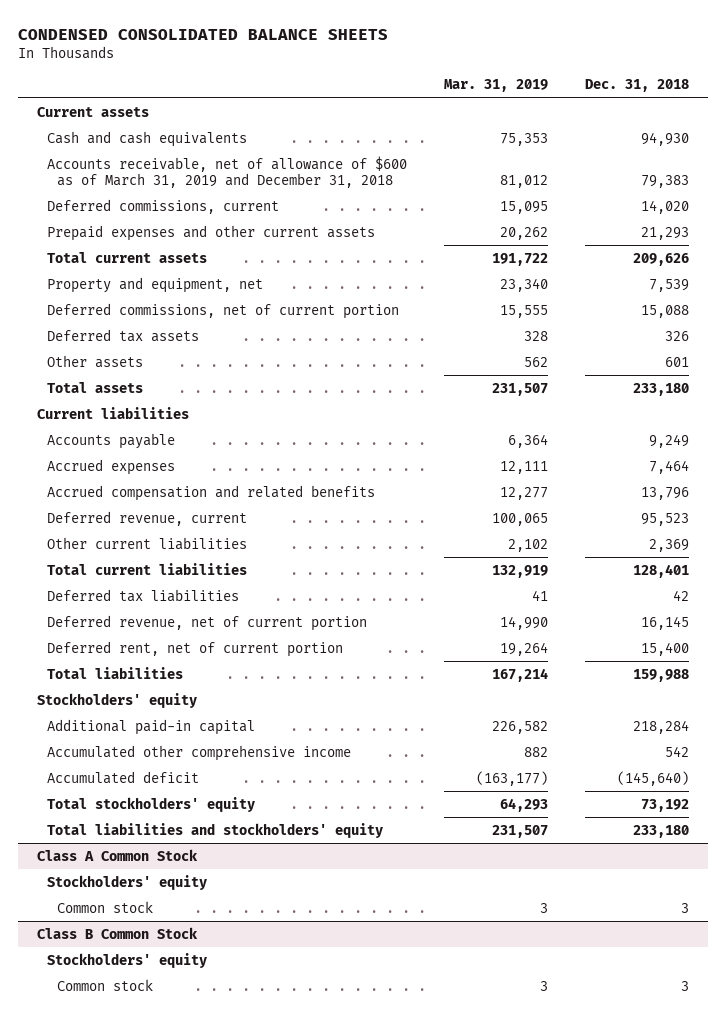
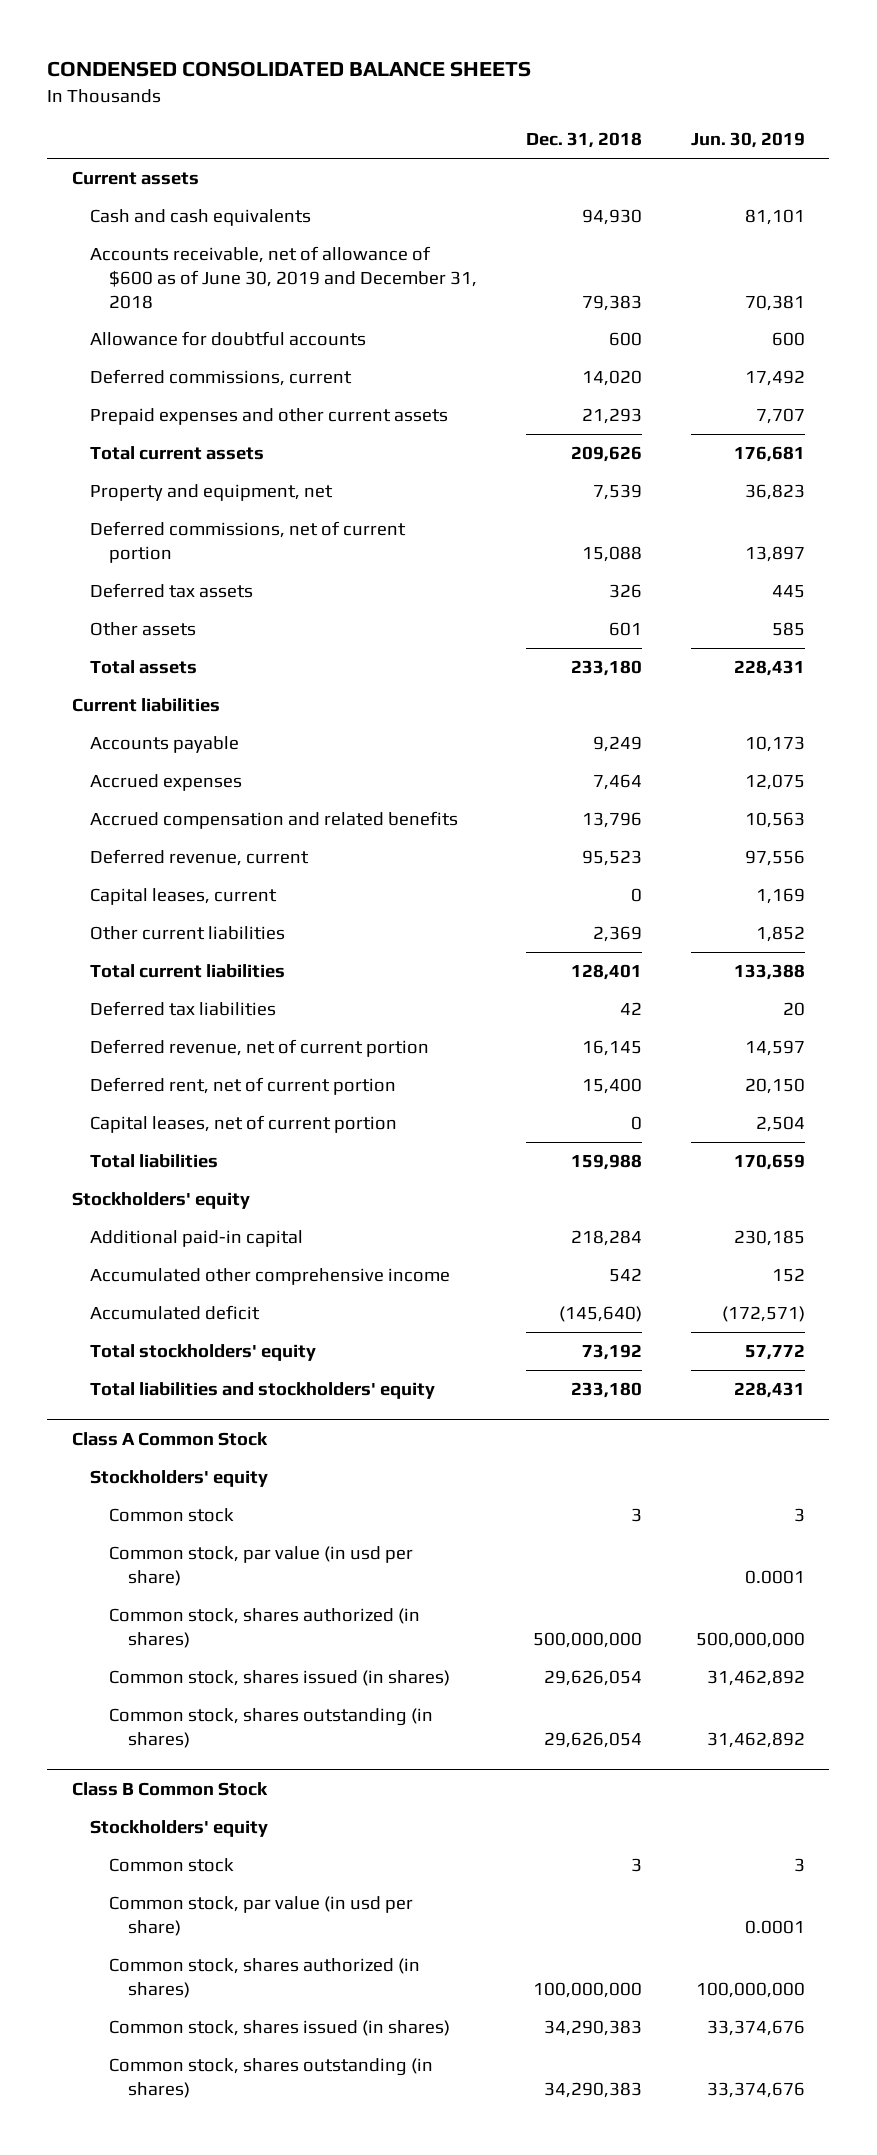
- | Mar. 31, 2019 | Dec. 31, 2018
+ | Dec. 31, 2018 | Jun. 30, 2019
- Accounts receivable, net of allowance of $600 as of March 31, 2019 and December 31, 2018 | 81,012 | 79,383
+ Accounts receivable, net of allowance of $600 as of June 30, 2019 and December 31, 2018 | 79,383 | 70,381
+ Allowance for doubtful accounts | 600 | 600
+ Capital leases, current | 0 | 1,169
+ Capital leases, net of current portion | 0 | 2,504
@ Class A Common Stock
+ Common stock, par value (in usd per share) | | 0.0001
+ Common stock, shares authorized (in shares) | 500,000,000 | 500,000,000
+ Common stock, shares issued (in shares) | 29,626,054 | 31,462,892
+ Common stock, shares outstanding (in shares) | 29,626,054 | 31,462,892
@ Class B Common Stock
+ Common stock, par value (in usd per share) | | 0.0001
+ Common stock, shares authorized (in shares) | 100,000,000 | 100,000,000
+ Common stock, shares issued (in shares) | 34,290,383 | 33,374,676
+ Common stock, shares outstanding (in shares) | 34,290,383 | 33,374,676

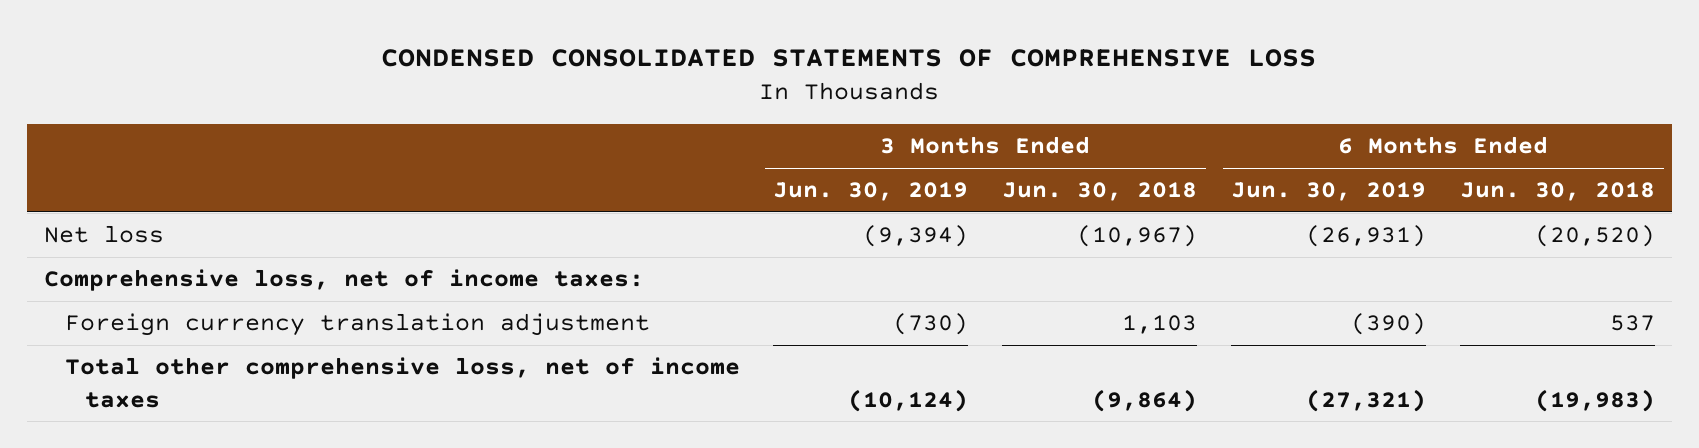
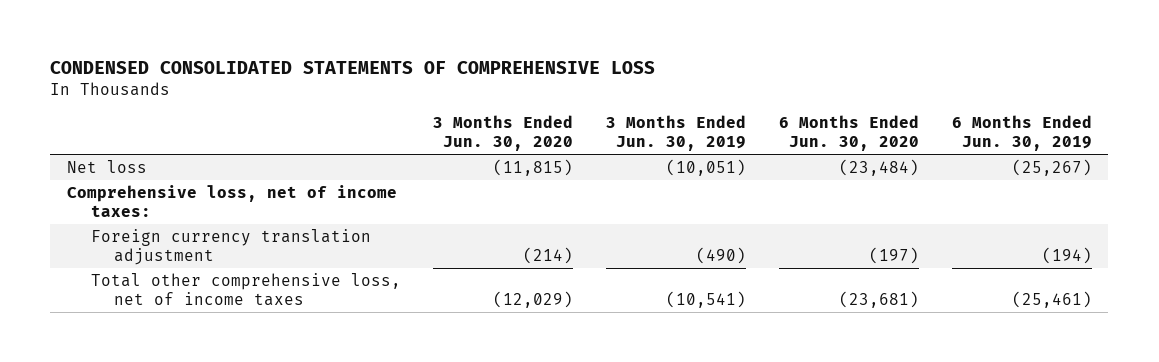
- | 3 Months Ended Jun. 30, 2019 | 3 Months Ended Jun. 30, 2018 | 6 Months Ended Jun. 30, 2019 | 6 Months Ended Jun. 30, 2018
+ | 3 Months Ended Jun. 30, 2020 | 3 Months Ended Jun. 30, 2019 | 6 Months Ended Jun. 30, 2020 | 6 Months Ended Jun. 30, 2019
- Net loss | (9,394) | (10,967) | (26,931) | (20,520)
+ Net loss | (11,815) | (10,051) | (23,484) | (25,267)
- Foreign currency translation adjustment | (730) | 1,103 | (390) | 537
- Total other comprehensive loss, net of income taxes | (10,124) | (9,864) | (27,321) | (19,983)
+ Foreign currency translation adjustment | (214) | (490) | (197) | (194)
+ Total other comprehensive loss, net of income taxes | (12,029) | (10,541) | (23,681) | (25,461)

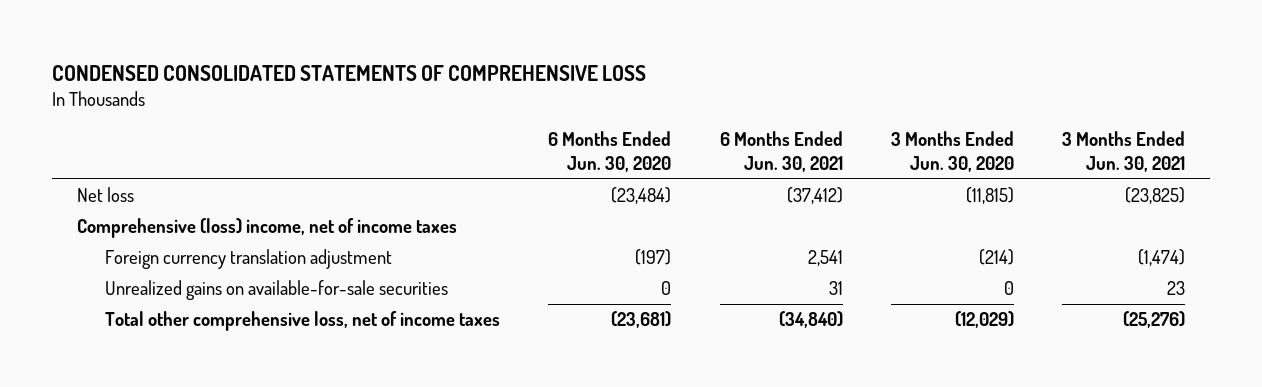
- | 3 Months Ended Jun. 30, 2020 | 3 Months Ended Jun. 30, 2019 | 6 Months Ended Jun. 30, 2020 | 6 Months Ended Jun. 30, 2019
+ | 6 Months Ended Jun. 30, 2020 | 6 Months Ended Jun. 30, 2021 | 3 Months Ended Jun. 30, 2020 | 3 Months Ended Jun. 30, 2021
- Comprehensive loss, net of income taxes:
+ Comprehensive (loss) income, net of income taxes
+ Unrealized gains on available-for-sale securities | 0 | 31 | 0 | 23

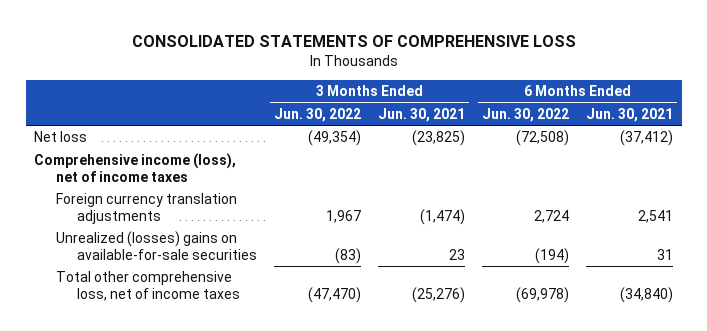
- CONDENSED CONSOLIDATED STATEMENTS OF COMPREHENSIVE LOSS
+ CONSOLIDATED STATEMENTS OF COMPREHENSIVE LOSS
- | 6 Months Ended Jun. 30, 2020 | 6 Months Ended Jun. 30, 2021 | 3 Months Ended Jun. 30, 2020 | 3 Months Ended Jun. 30, 2021
+ | 3 Months Ended Jun. 30, 2022 | 3 Months Ended Jun. 30, 2021 | 6 Months Ended Jun. 30, 2022 | 6 Months Ended Jun. 30, 2021
- Comprehensive (loss) income, net of income taxes
- Foreign currency translation adjustment | (197) | 2,541 | (214) | (1,474)
- Unrealized gains on available-for-sale securities | 0 | 31 | 0 | 23
+ Comprehensive income (loss), net of income taxes
+ Foreign currency translation adjustments | 1,967 | (1,474) | 2,724 | 2,541
+ Unrealized (losses) gains on available-for-sale securities | (83) | 23 | (194) | 31

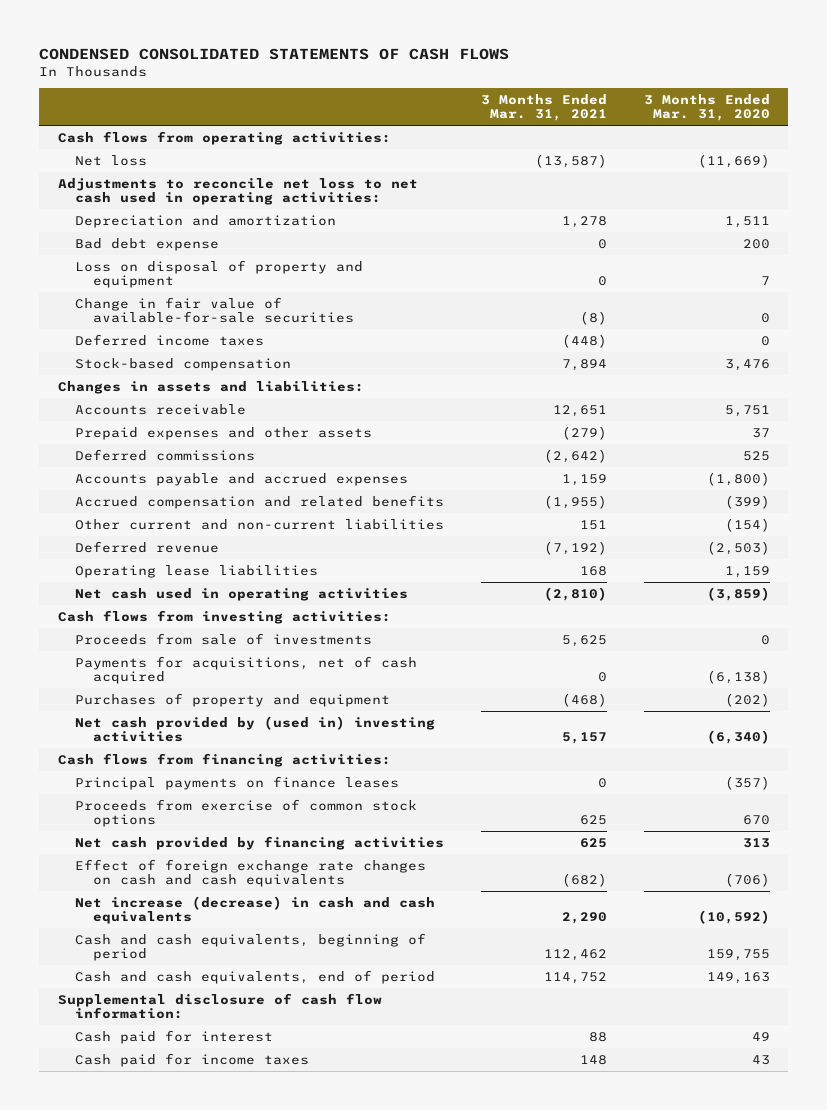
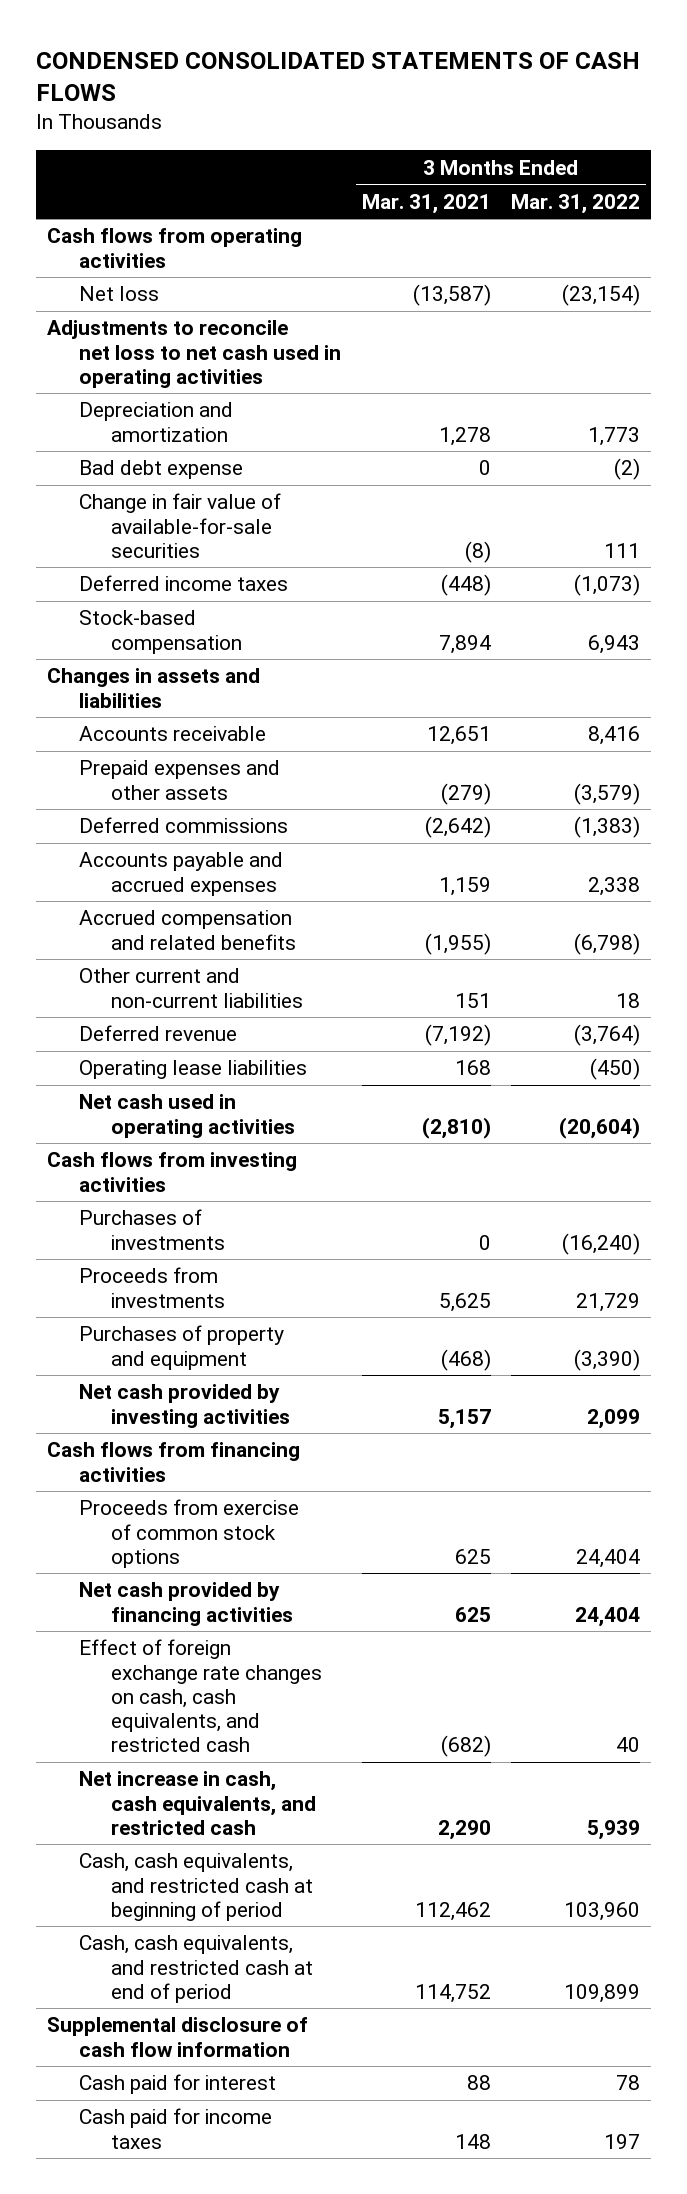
- | 3 Months Ended Mar. 31, 2021 | 3 Months Ended Mar. 31, 2020
+ | 3 Months Ended Mar. 31, 2021 | 3 Months Ended Mar. 31, 2022
- Cash flows from operating activities:
+ Cash flows from operating activities
- Adjustments to reconcile net loss to net cash used in operating activities:
+ Adjustments to reconcile net loss to net cash used in operating activities
- Loss on disposal of property and equipment | 0 | 7
- Changes in assets and liabilities:
+ Changes in assets and liabilities
- Cash flows from investing activities:
- Proceeds from sale of investments | 5,625 | 0
- Payments for acquisitions, net of cash acquired | 0 | (6,138)
+ Cash flows from investing activities
+ Purchases of investments | 0 | (16,240)
+ Proceeds from investments | 5,625 | 21,729
- Net cash provided by (used in) investing activities | 5,157 | (6,340)
- Cash flows from financing activities:
- Principal payments on finance leases | 0 | (357)
+ Net cash provided by investing activities | 5,157 | 2,099
+ Cash flows from financing activities
- Effect of foreign exchange rate changes on cash and cash equivalents | (682) | (706)
- Net increase (decrease) in cash and cash equivalents | 2,290 | (10,592)
- Cash and cash equivalents, beginning of period | 112,462 | 159,755
- Cash and cash equivalents, end of period | 114,752 | 149,163
- Supplemental disclosure of cash flow information:
+ Effect of foreign exchange rate changes on cash, cash equivalents, and restricted cash | (682) | 40
+ Net increase in cash, cash equivalents, and restricted cash | 2,290 | 5,939
+ Cash, cash equivalents, and restricted cash at beginning of period | 112,462 | 103,960
+ Cash, cash equivalents, and restricted cash at end of period | 114,752 | 109,899
+ Supplemental disclosure of cash flow information

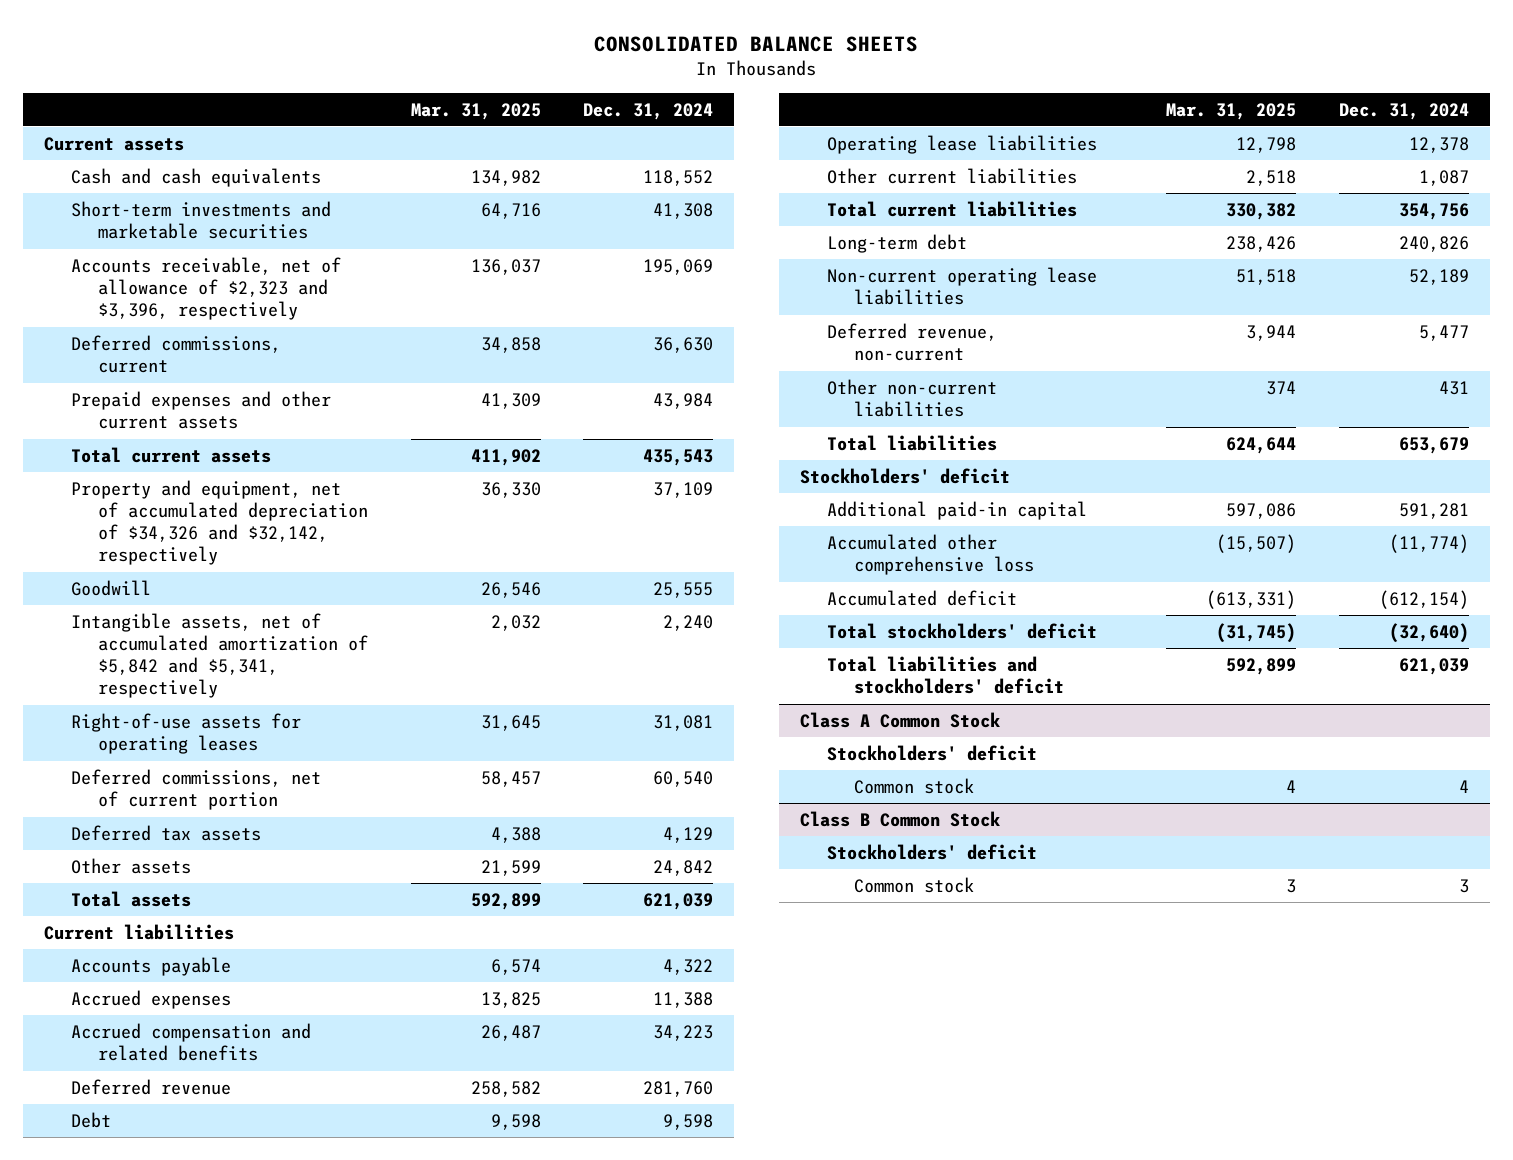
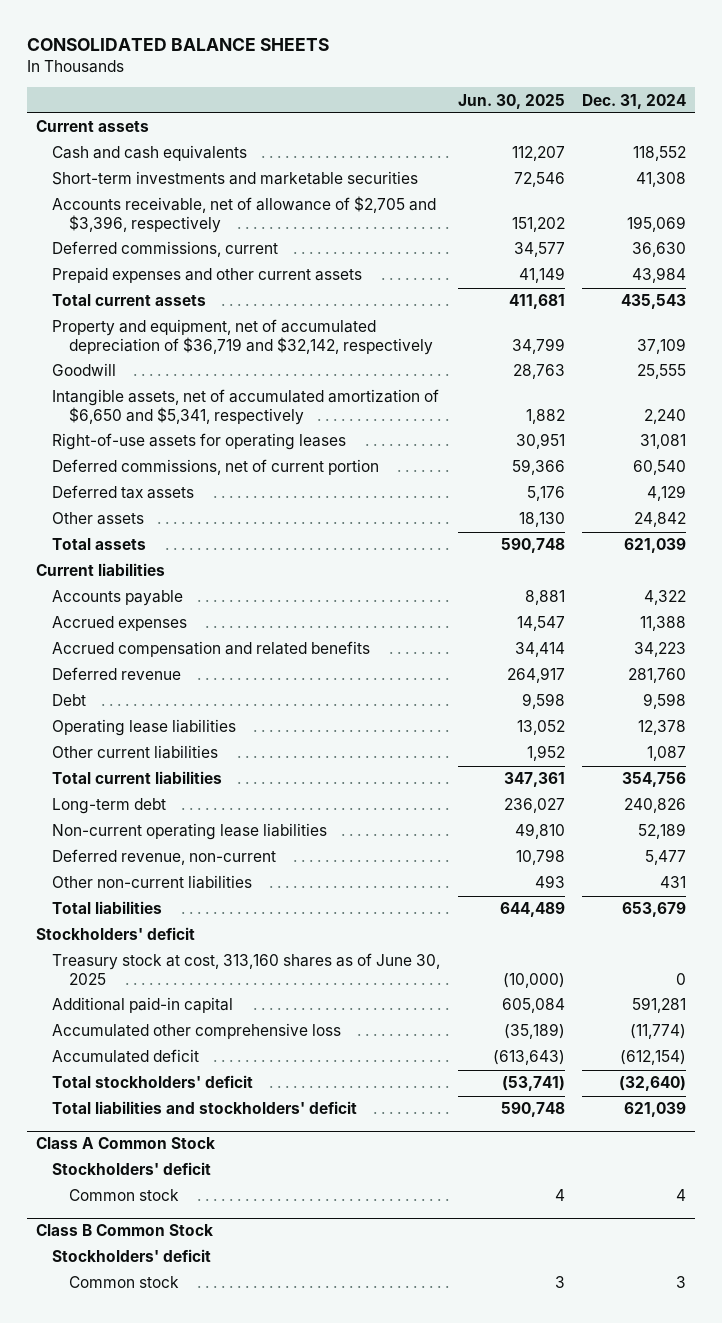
- | Mar. 31, 2025 | Dec. 31, 2024
+ | Jun. 30, 2025 | Dec. 31, 2024
- Accounts receivable, net of allowance of $2,323 and $3,396, respectively | 136,037 | 195,069
+ Accounts receivable, net of allowance of $2,705 and $3,396, respectively | 151,202 | 195,069
- Property and equipment, net of accumulated depreciation of $34,326 and $32,142, respectively | 36,330 | 37,109
+ Property and equipment, net of accumulated depreciation of $36,719 and $32,142, respectively | 34,799 | 37,109
- Intangible assets, net of accumulated amortization of $5,842 and $5,341, respectively | 2,032 | 2,240
+ Intangible assets, net of accumulated amortization of $6,650 and $5,341, respectively | 1,882 | 2,240
+ Treasury stock at cost, 313,160 shares as of June 30, 2025 | (10,000) | 0

